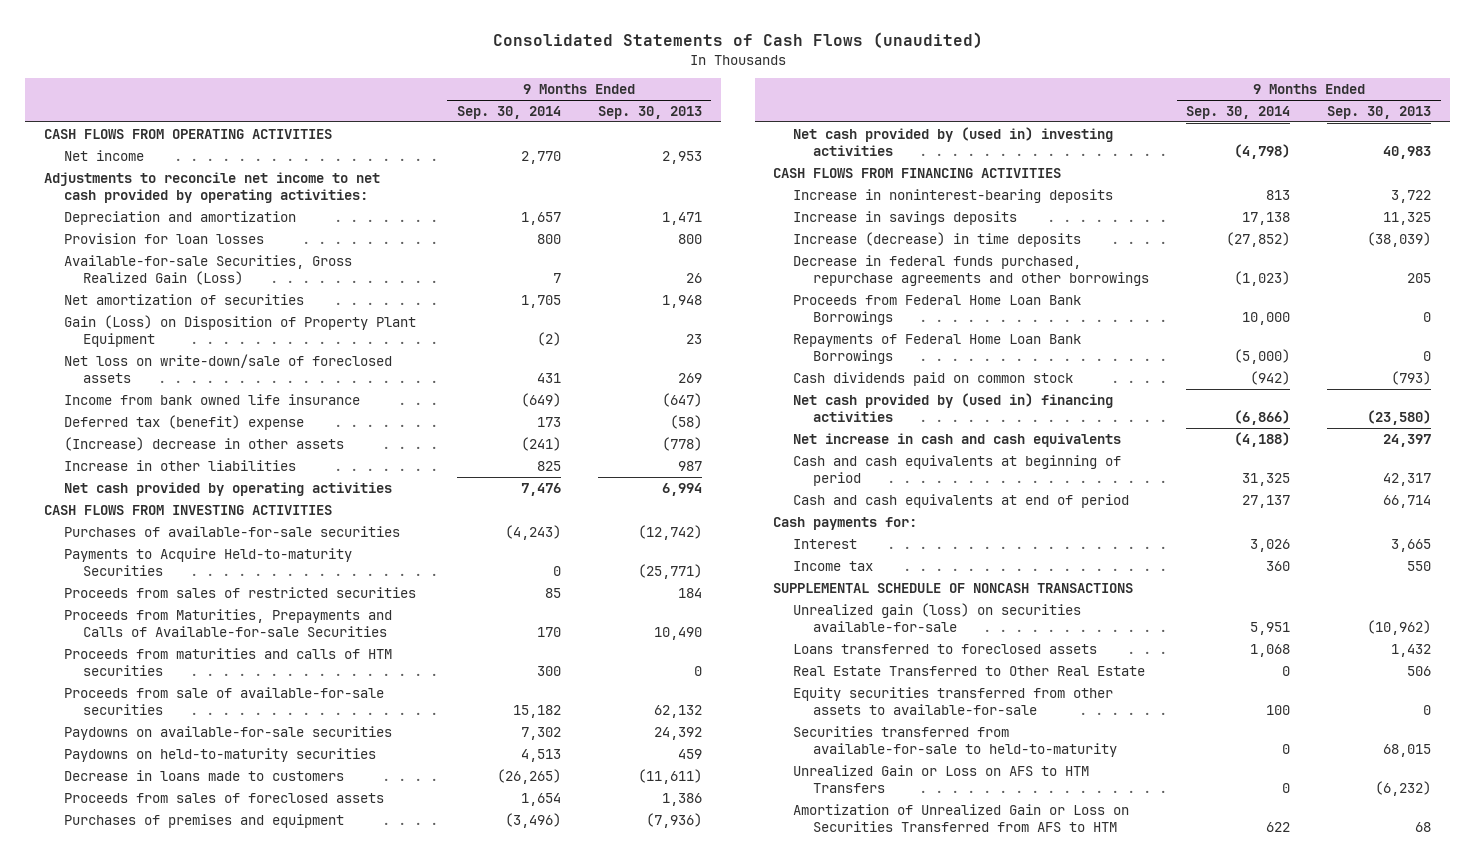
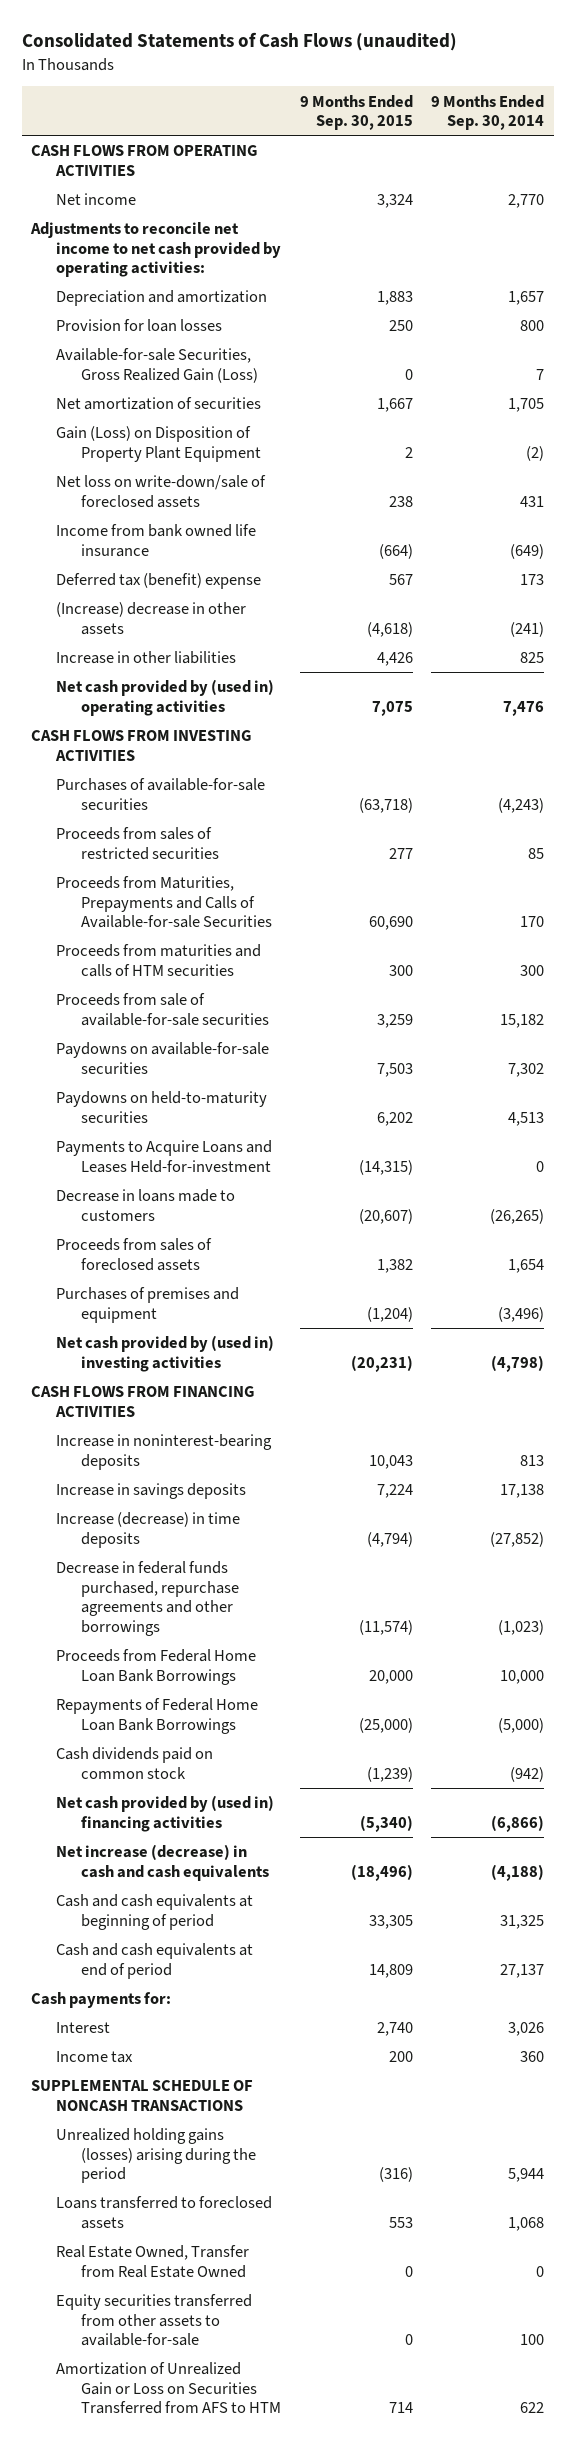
- | 9 Months Ended Sep. 30, 2014 | 9 Months Ended Sep. 30, 2013
+ | 9 Months Ended Sep. 30, 2015 | 9 Months Ended Sep. 30, 2014
- Net cash provided by operating activities | 7,476 | 6,994
+ Net cash provided by (used in) operating activities | 7,075 | 7,476
- Payments to Acquire Held-to-maturity Securities | 0 | (25,771)
+ Payments to Acquire Loans and Leases Held-for-investment | (14,315) | 0
- Net increase in cash and cash equivalents | (4,188) | 24,397
+ Net increase (decrease) in cash and cash equivalents | (18,496) | (4,188)
- Unrealized gain (loss) on securities available-for-sale | 5,951 | (10,962)
+ Unrealized holding gains (losses) arising during the period | (316) | 5,944
- Real Estate Transferred to Other Real Estate | 0 | 506
+ Real Estate Owned, Transfer from Real Estate Owned | 0 | 0
- Securities transferred from available-for-sale to held-to-maturity | 0 | 68,015
- Unrealized Gain or Loss on AFS to HTM Transfers | 0 | (6,232)

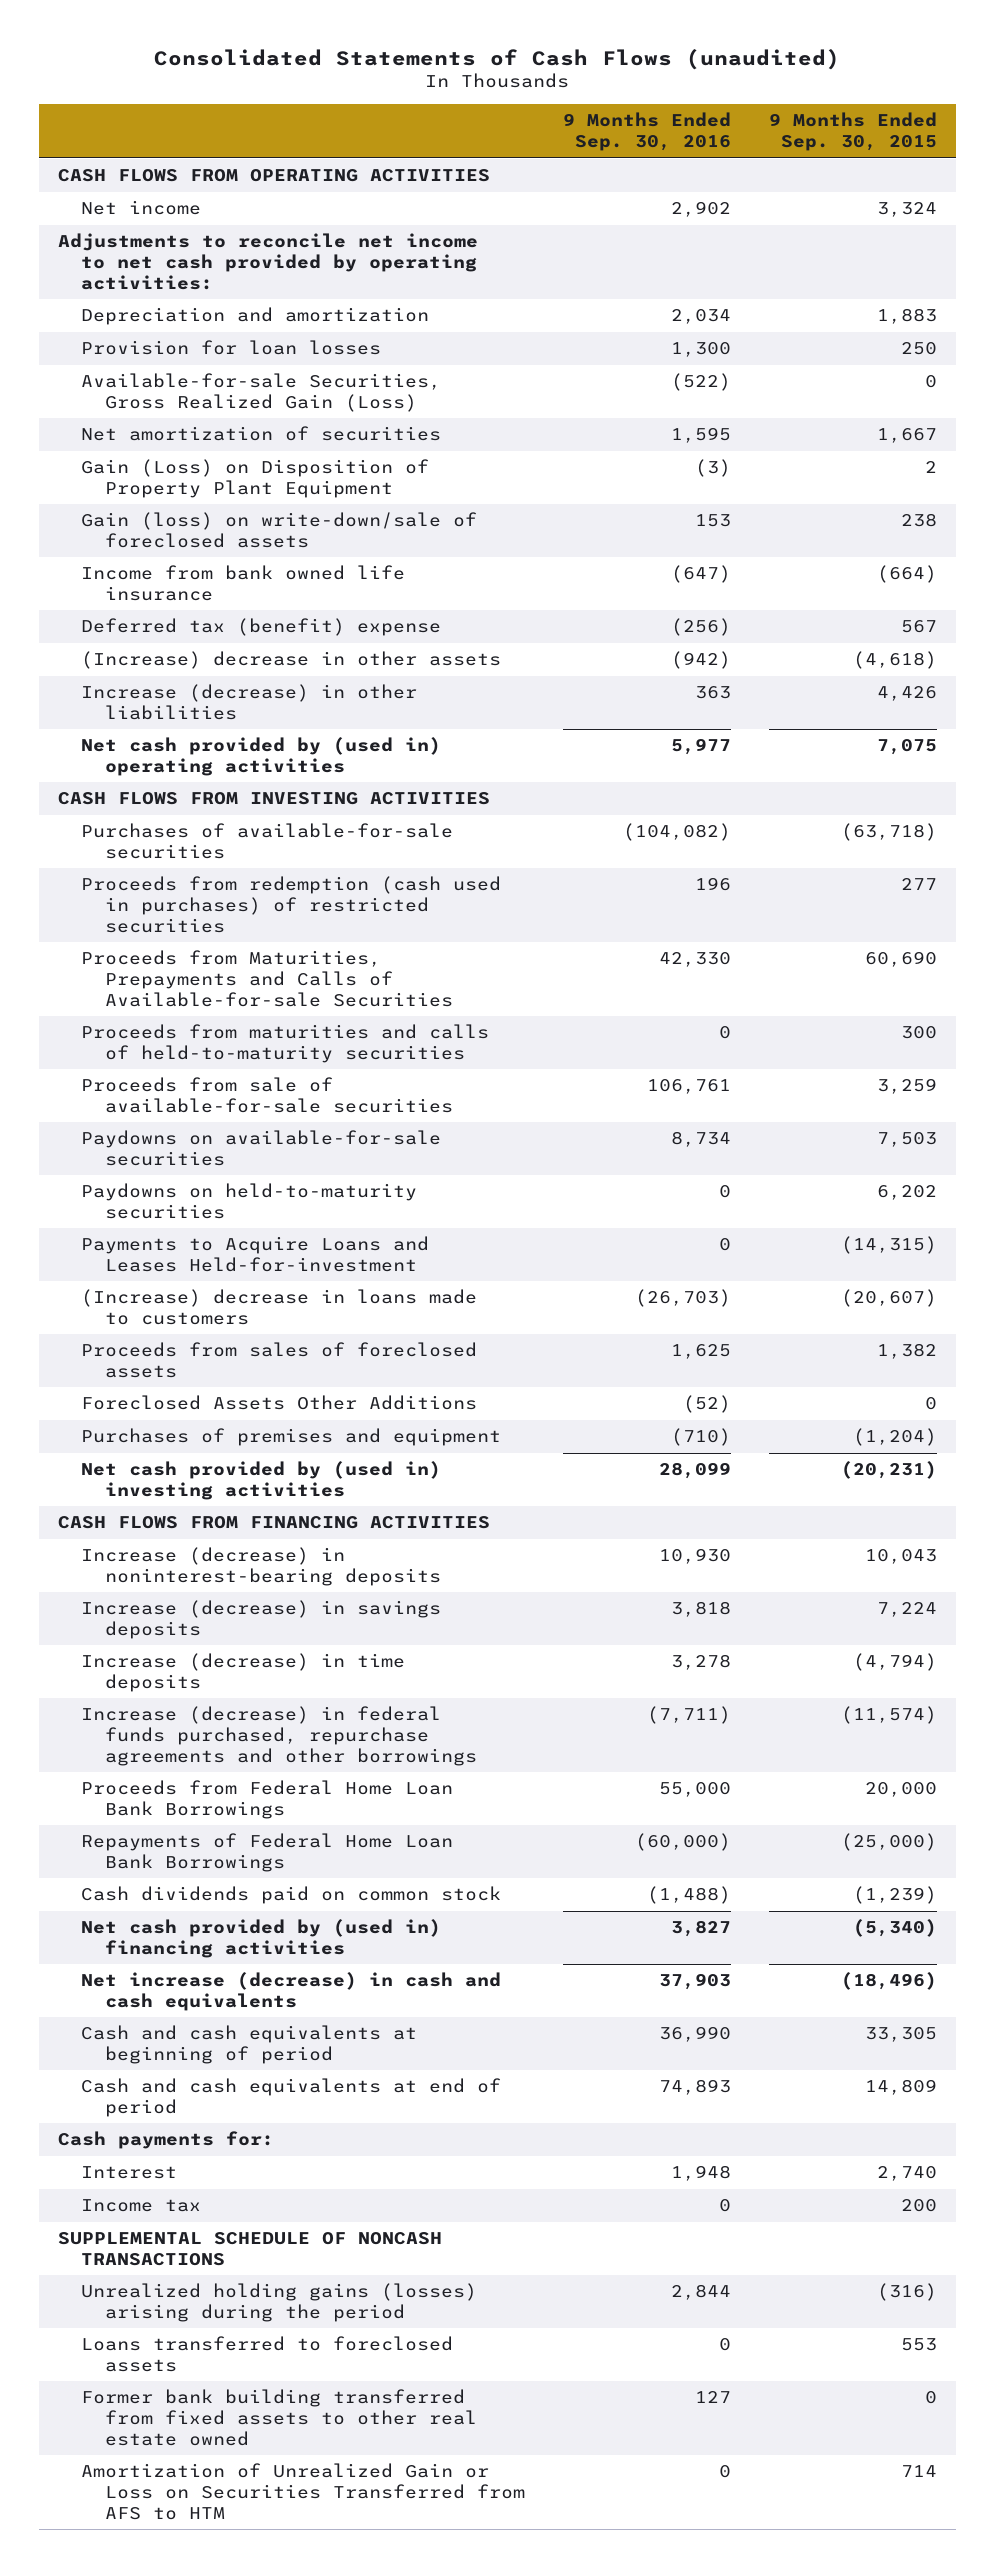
- | 9 Months Ended Sep. 30, 2015 | 9 Months Ended Sep. 30, 2014
+ | 9 Months Ended Sep. 30, 2016 | 9 Months Ended Sep. 30, 2015
- Net loss on write-down/sale of foreclosed assets | 238 | 431
+ Gain (loss) on write-down/sale of foreclosed assets | 153 | 238
- Increase in other liabilities | 4,426 | 825
+ Increase (decrease) in other liabilities | 363 | 4,426
- Proceeds from sales of restricted securities | 277 | 85
+ Proceeds from redemption (cash used in purchases) of restricted securities | 196 | 277
- Proceeds from maturities and calls of HTM securities | 300 | 300
+ Proceeds from maturities and calls of held-to-maturity securities | 0 | 300
- Decrease in loans made to customers | (20,607) | (26,265)
+ (Increase) decrease in loans made to customers | (26,703) | (20,607)
+ Foreclosed Assets Other Additions | (52) | 0
- Increase in noninterest-bearing deposits | 10,043 | 813
- Increase in savings deposits | 7,224 | 17,138
+ Increase (decrease) in noninterest-bearing deposits | 10,930 | 10,043
+ Increase (decrease) in savings deposits | 3,818 | 7,224
- Decrease in federal funds purchased, repurchase agreements and other borrowings | (11,574) | (1,023)
+ Increase (decrease) in federal funds purchased, repurchase agreements and other borrowings | (7,711) | (11,574)
- Real Estate Owned, Transfer from Real Estate Owned | 0 | 0
- Equity securities transferred from other assets to available-for-sale | 0 | 100
+ Former bank building transferred from fixed assets to other real estate owned | 127 | 0

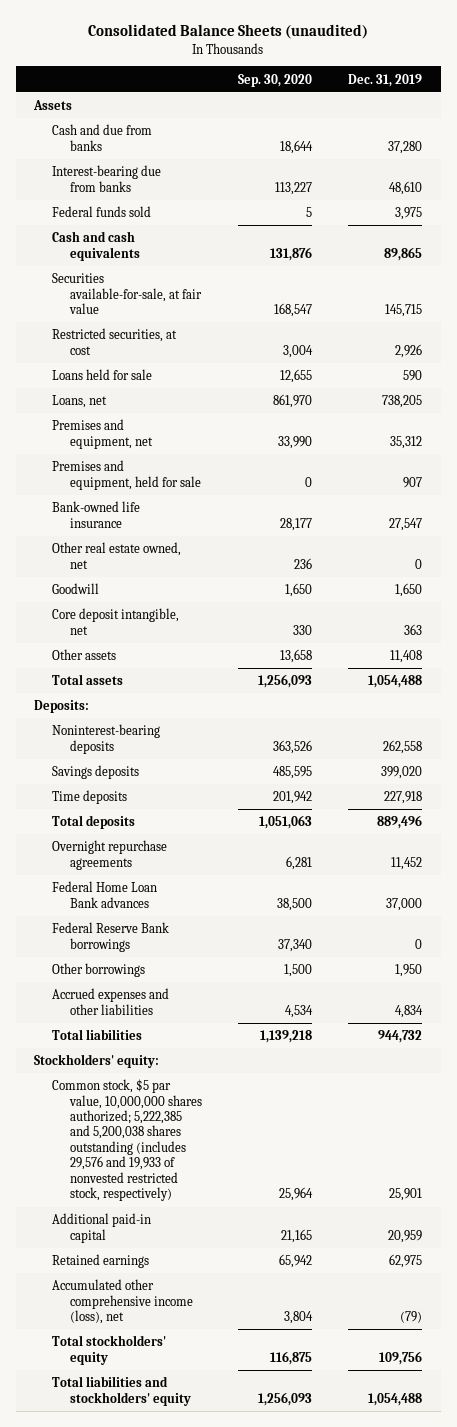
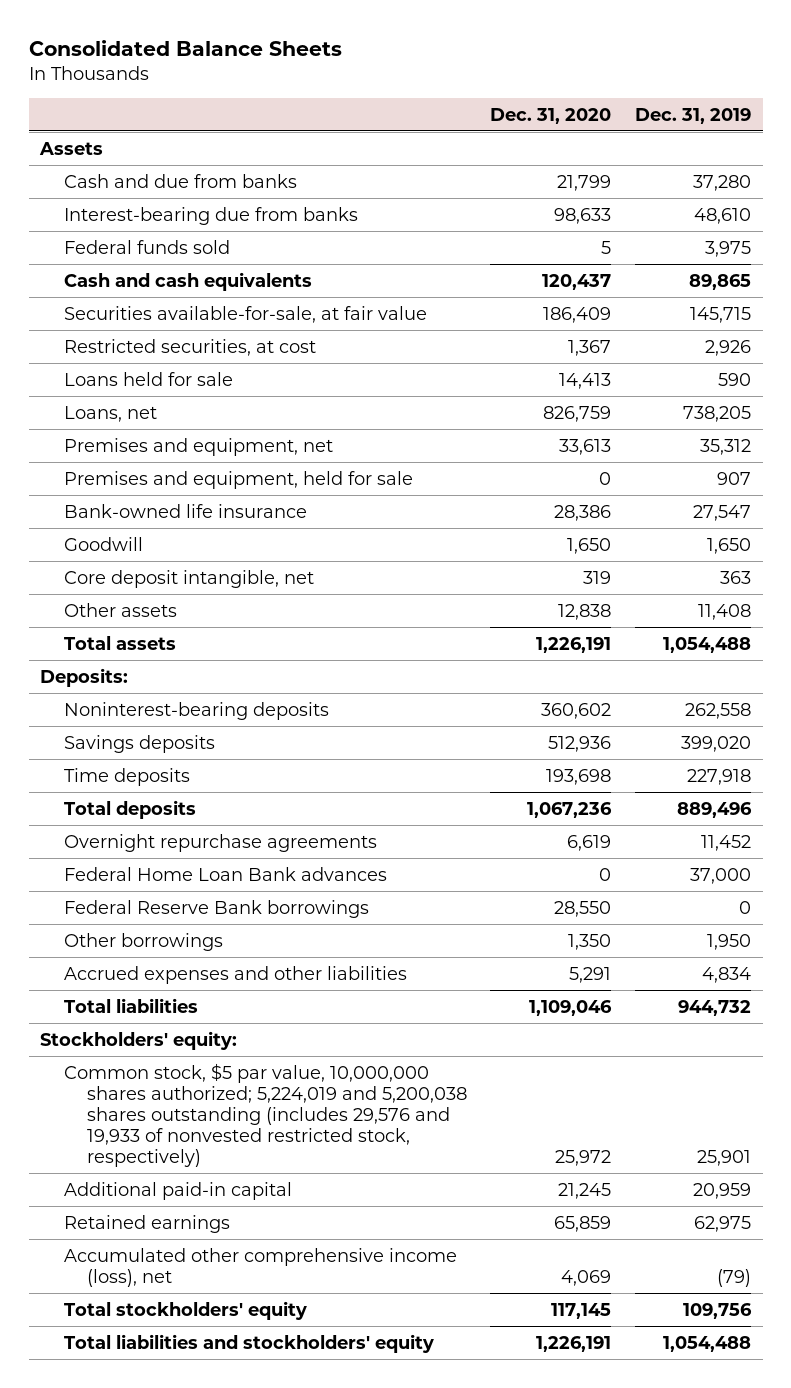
- Consolidated Balance Sheets (unaudited)
+ Consolidated Balance Sheets
- | Sep. 30, 2020 | Dec. 31, 2019
+ | Dec. 31, 2020 | Dec. 31, 2019
- Other real estate owned, net | 236 | 0
- Common stock, $5 par value, 10,000,000 shares authorized; 5,222,385 and 5,200,038 shares outstanding (includes 29,576 and 19,933 of nonvested restricted stock, respectively) | 25,964 | 25,901
+ Common stock, $5 par value, 10,000,000 shares authorized; 5,224,019 and 5,200,038 shares outstanding (includes 29,576 and 19,933 of nonvested restricted stock, respectively) | 25,972 | 25,901

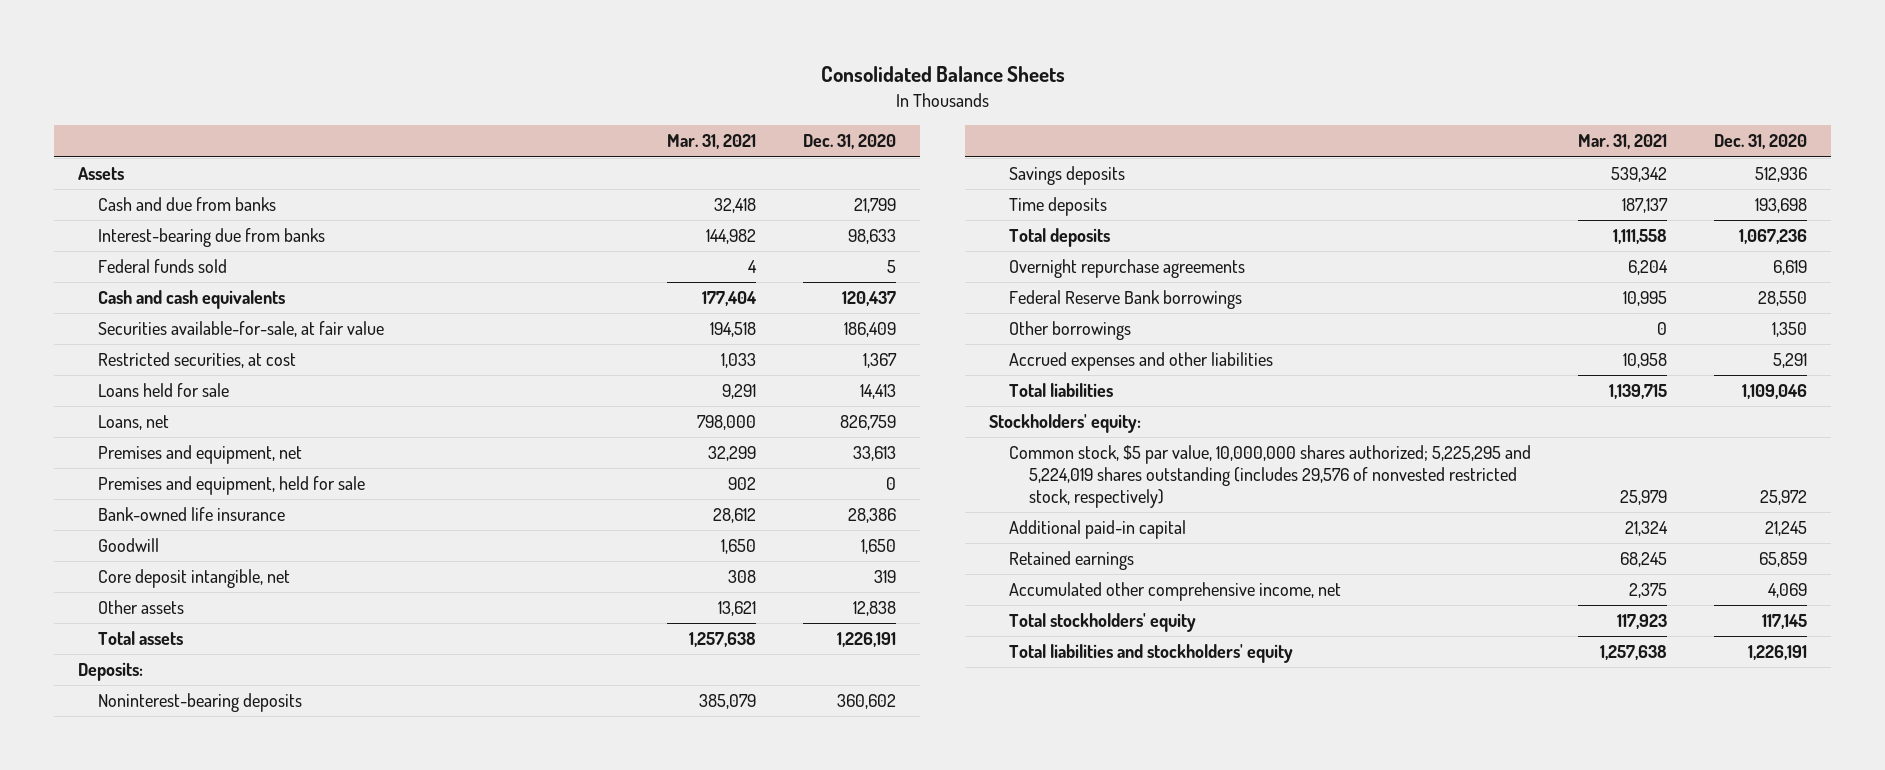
- | Dec. 31, 2020 | Dec. 31, 2019
+ | Mar. 31, 2021 | Dec. 31, 2020
- Federal Home Loan Bank advances | 0 | 37,000
- Common stock, $5 par value, 10,000,000 shares authorized; 5,224,019 and 5,200,038 shares outstanding (includes 29,576 and 19,933 of nonvested restricted stock, respectively) | 25,972 | 25,901
+ Common stock, $5 par value, 10,000,000 shares authorized; 5,225,295 and 5,224,019 shares outstanding (includes 29,576 of nonvested restricted stock, respectively) | 25,979 | 25,972
- Accumulated other comprehensive income (loss), net | 4,069 | (79)
+ Accumulated other comprehensive income, net | 2,375 | 4,069

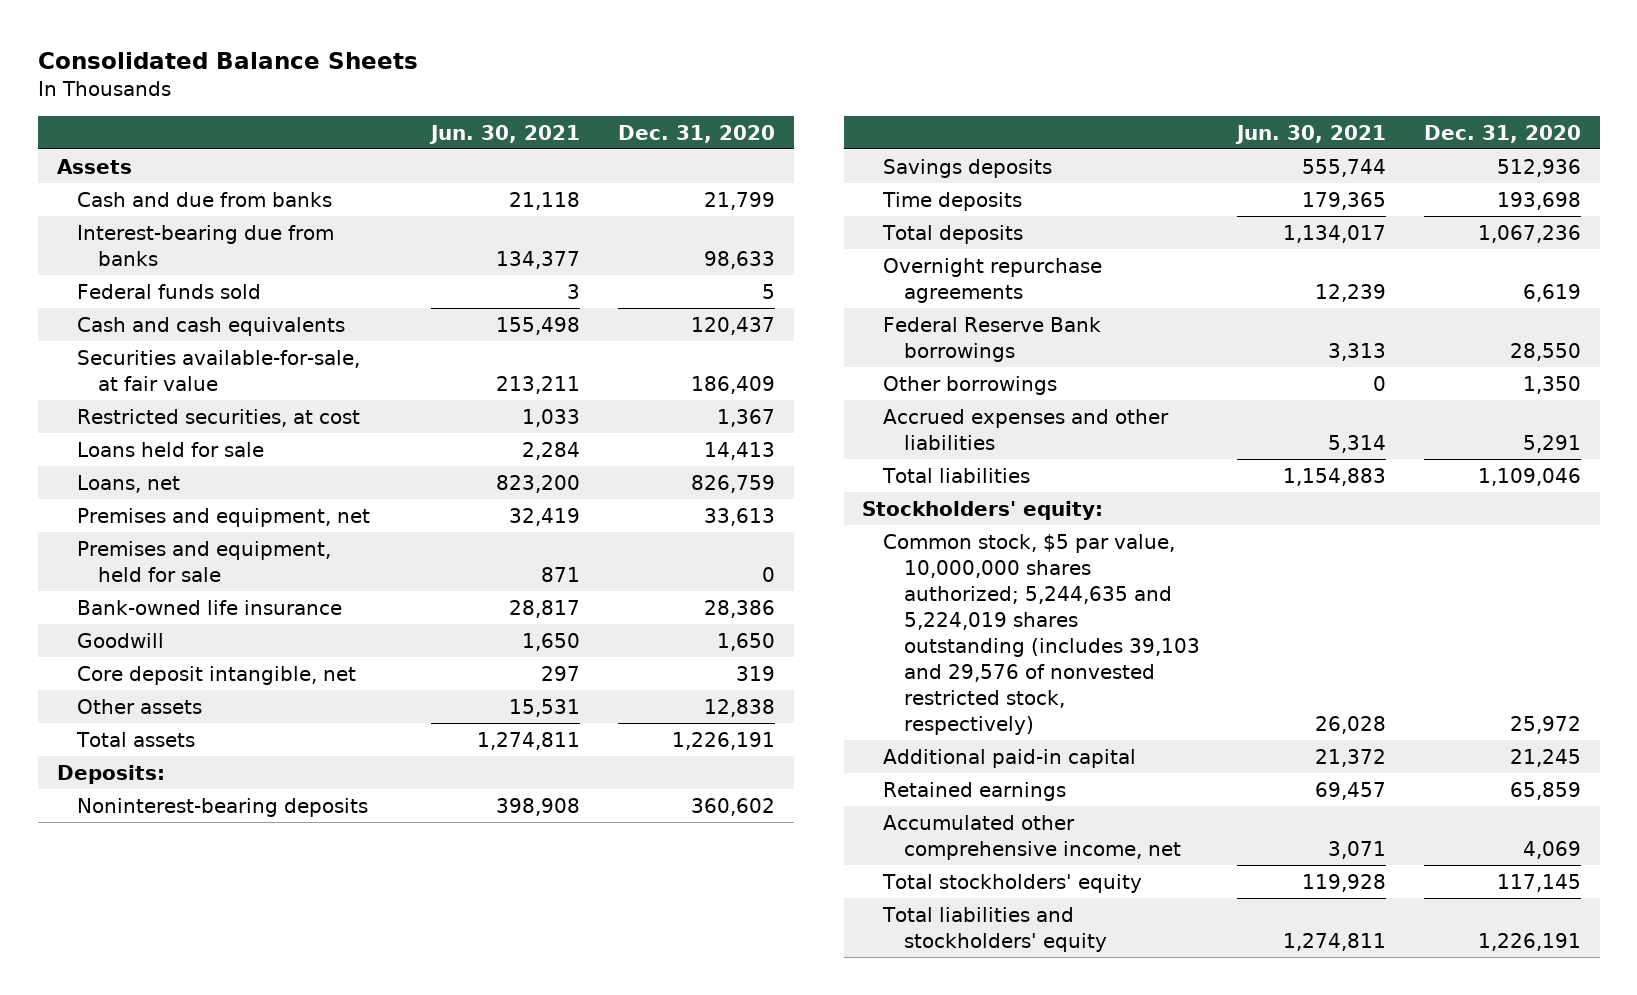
- | Mar. 31, 2021 | Dec. 31, 2020
+ | Jun. 30, 2021 | Dec. 31, 2020
- Common stock, $5 par value, 10,000,000 shares authorized; 5,225,295 and 5,224,019 shares outstanding (includes 29,576 of nonvested restricted stock, respectively) | 25,979 | 25,972
+ Common stock, $5 par value, 10,000,000 shares authorized; 5,244,635 and 5,224,019 shares outstanding (includes 39,103 and 29,576 of nonvested restricted stock, respectively) | 26,028 | 25,972

